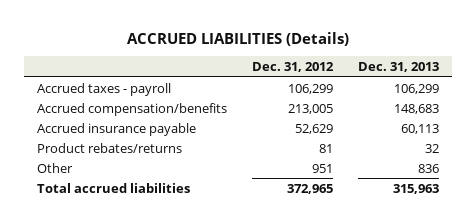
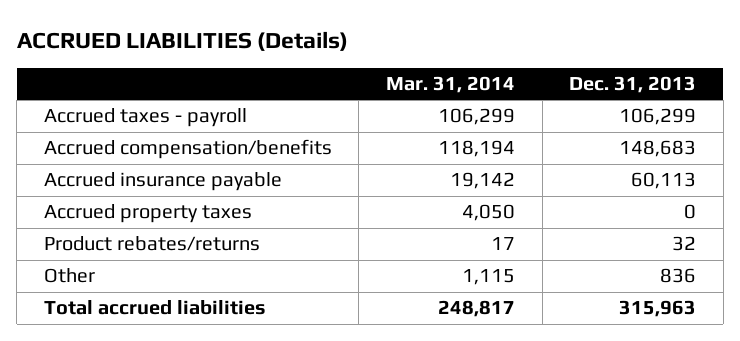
- | Dec. 31, 2012 | Dec. 31, 2013
+ | Mar. 31, 2014 | Dec. 31, 2013
+ Accrued property taxes | 4,050 | 0

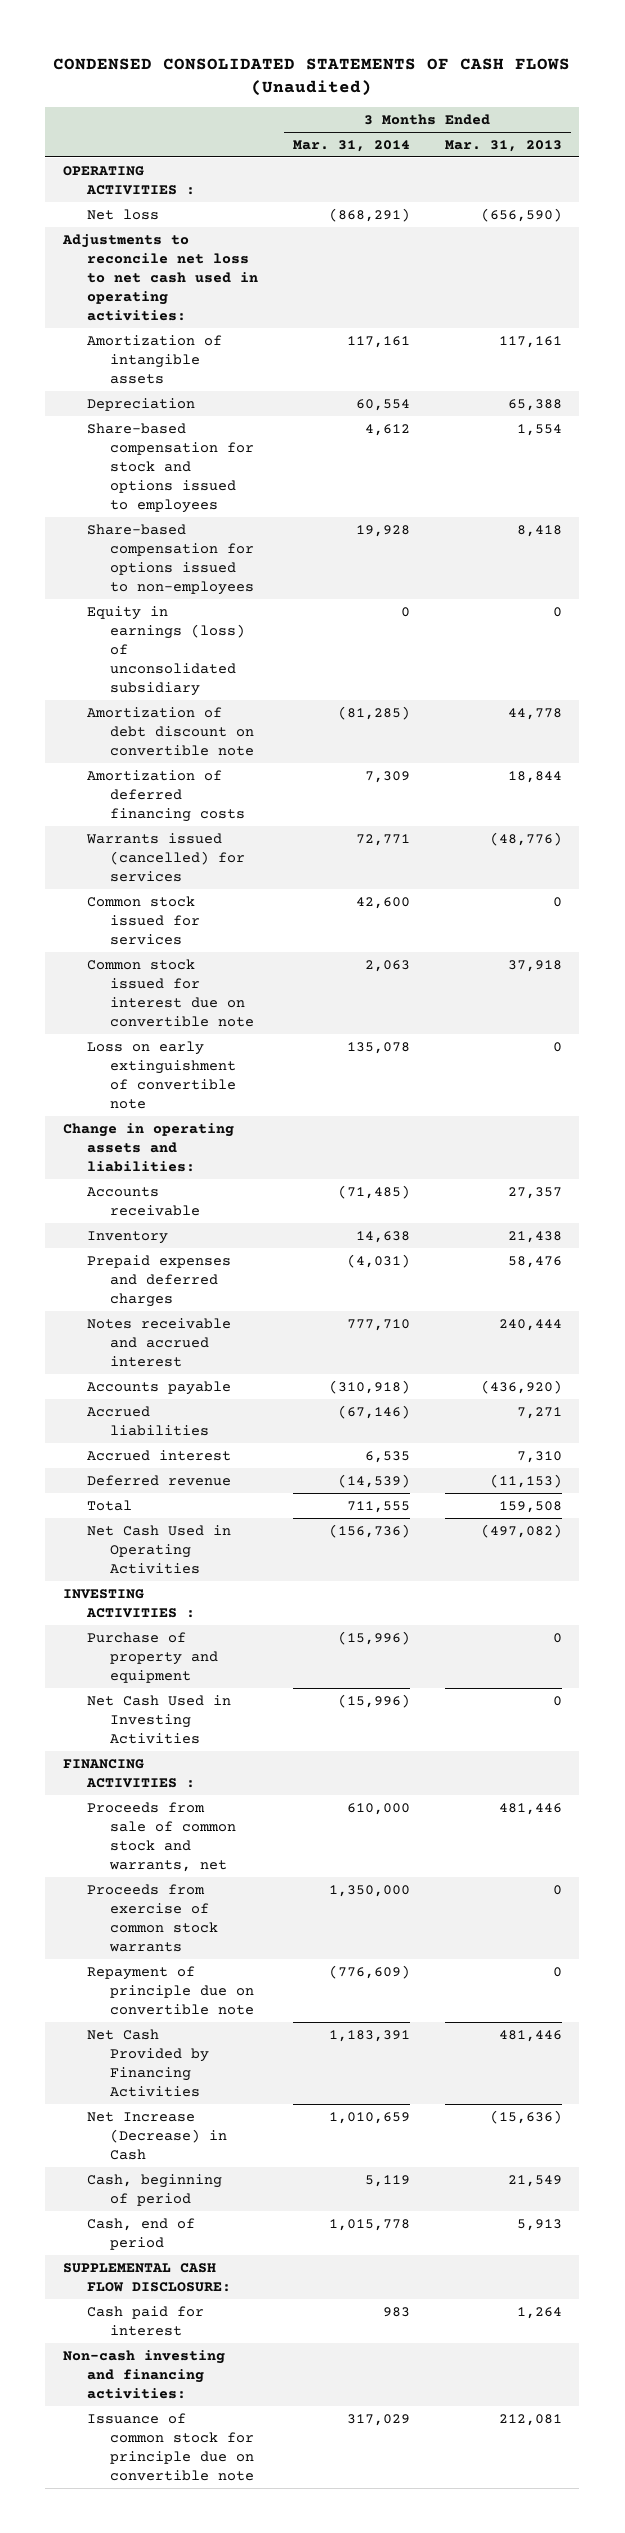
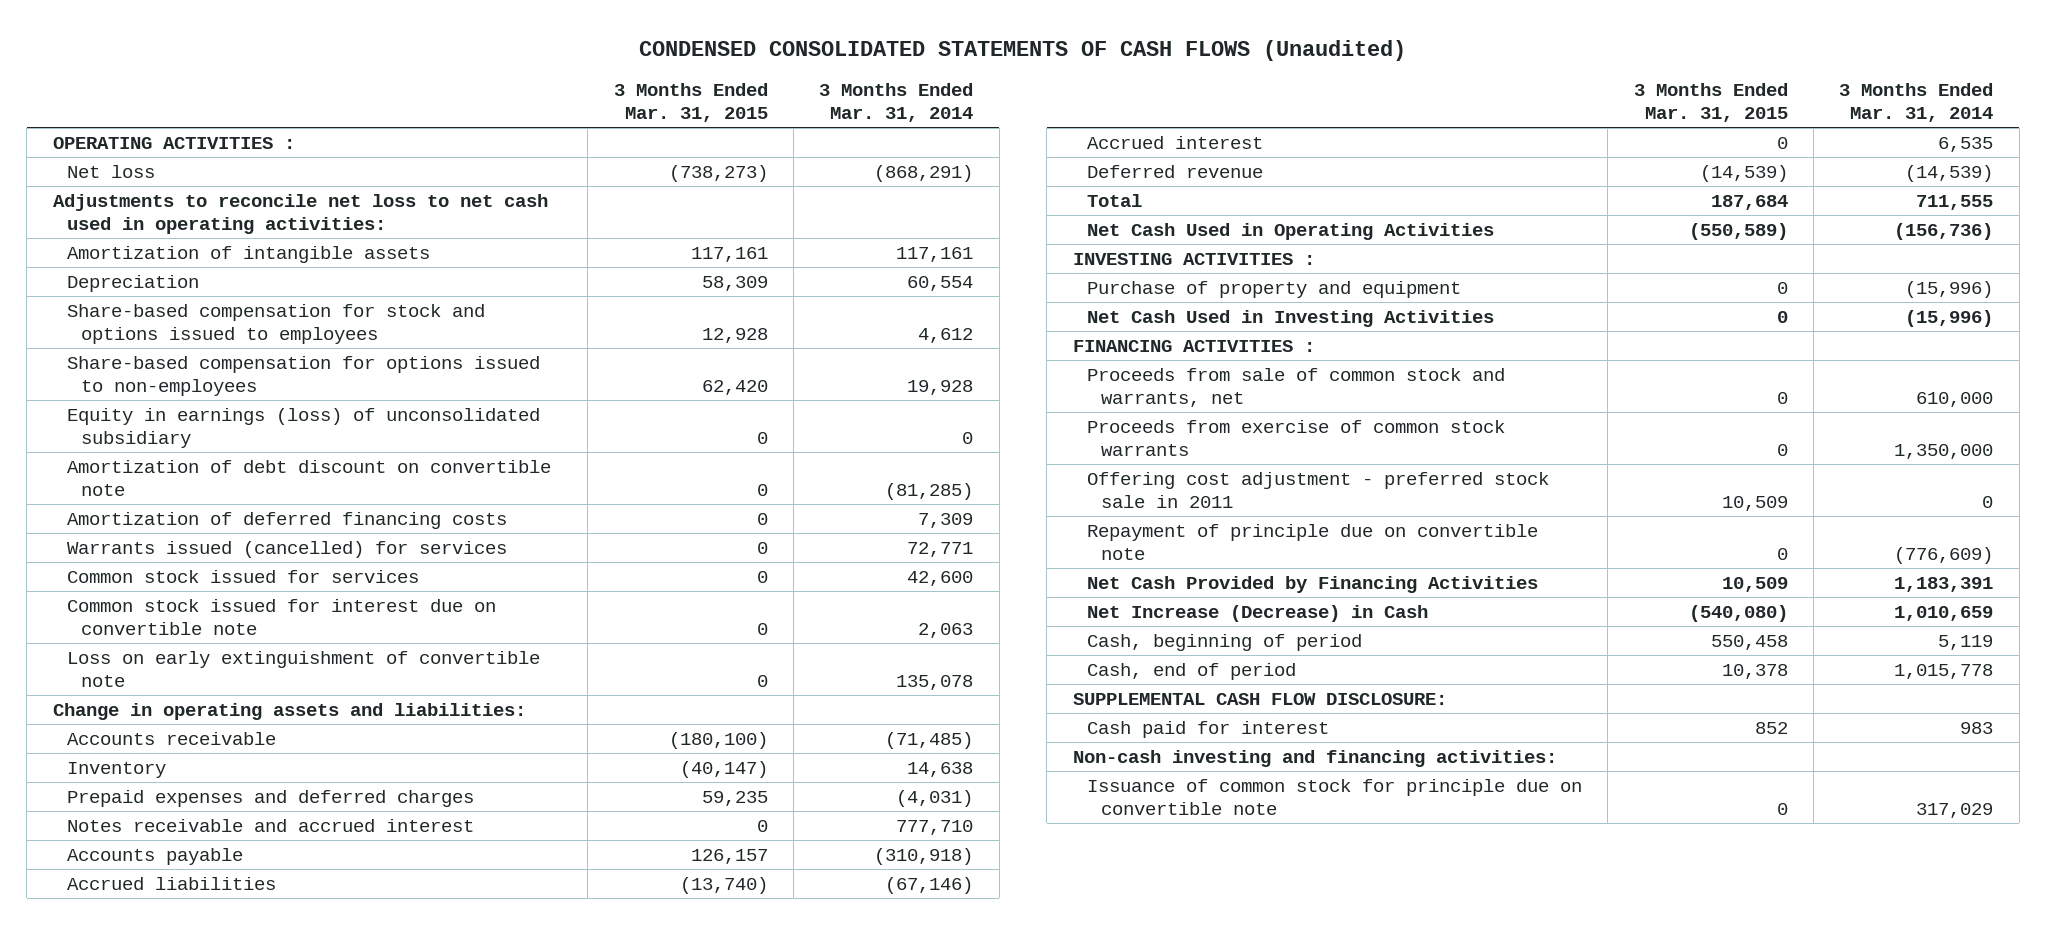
- | 3 Months Ended Mar. 31, 2014 | 3 Months Ended Mar. 31, 2013
+ | 3 Months Ended Mar. 31, 2015 | 3 Months Ended Mar. 31, 2014
+ Offering cost adjustment - preferred stock sale in 2011 | 10,509 | 0

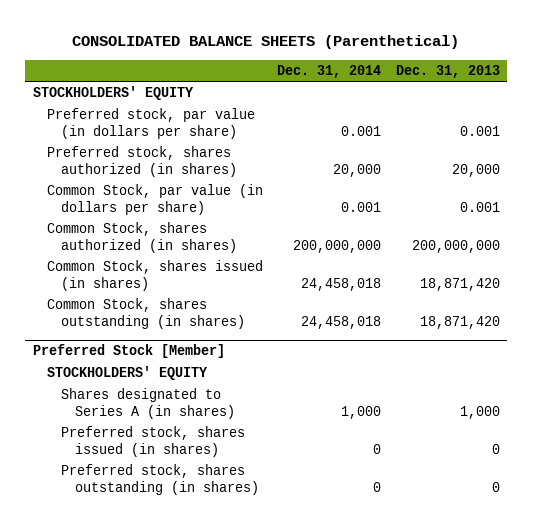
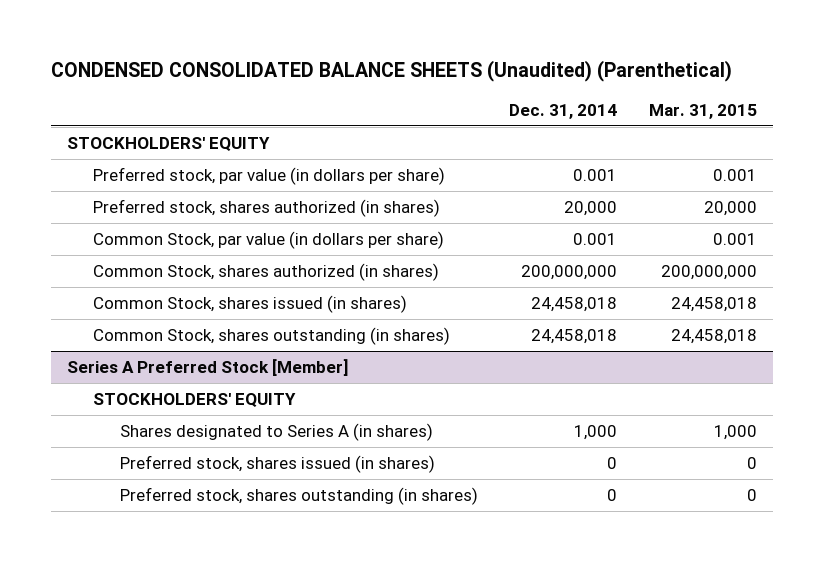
- CONSOLIDATED BALANCE SHEETS (Parenthetical)
+ CONDENSED CONSOLIDATED BALANCE SHEETS (Unaudited) (Parenthetical)
- | Dec. 31, 2014 | Dec. 31, 2013
+ | Dec. 31, 2014 | Mar. 31, 2015
- Preferred Stock [Member]
+ Series A Preferred Stock [Member]

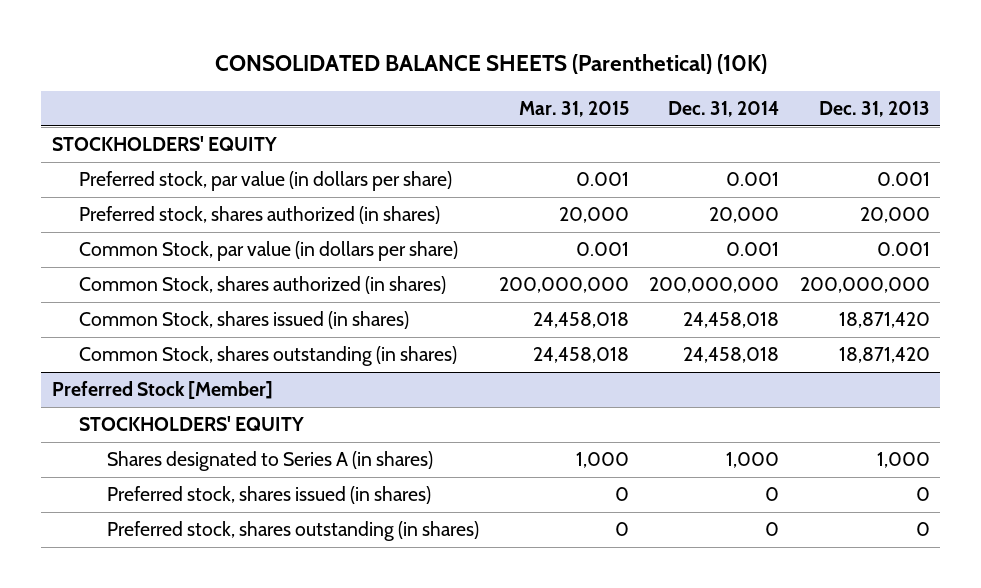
- CONDENSED CONSOLIDATED BALANCE SHEETS (Unaudited) (Parenthetical)
+ CONSOLIDATED BALANCE SHEETS (Parenthetical) (10K)
- | Dec. 31, 2014 | Mar. 31, 2015
+ | Mar. 31, 2015 | Dec. 31, 2014 | Dec. 31, 2013
- Series A Preferred Stock [Member]
+ Preferred Stock [Member]

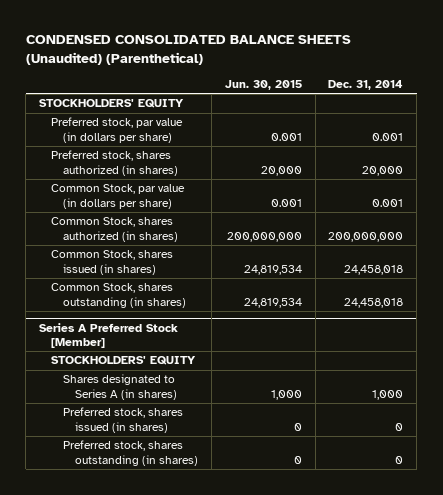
- CONSOLIDATED BALANCE SHEETS (Parenthetical) (10K)
+ CONDENSED CONSOLIDATED BALANCE SHEETS (Unaudited) (Parenthetical)
- | Mar. 31, 2015 | Dec. 31, 2014 | Dec. 31, 2013
+ | Jun. 30, 2015 | Dec. 31, 2014
- Preferred Stock [Member]
+ Series A Preferred Stock [Member]

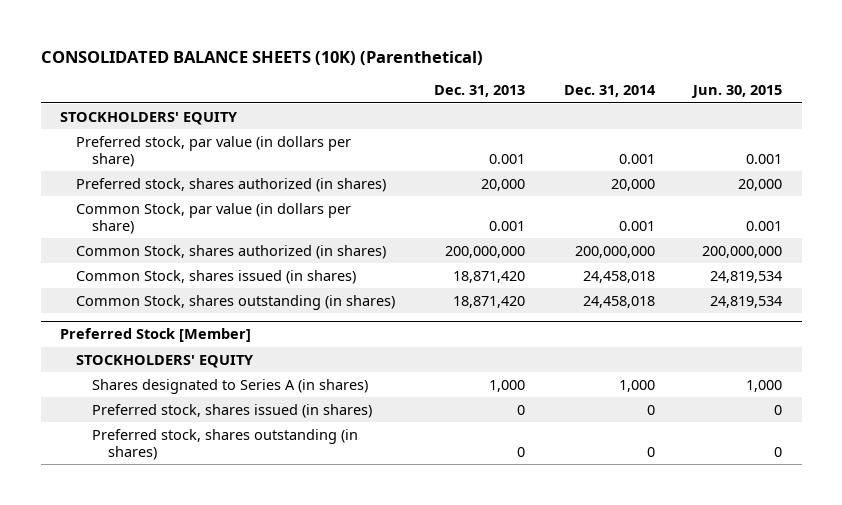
- CONDENSED CONSOLIDATED BALANCE SHEETS (Unaudited) (Parenthetical)
+ CONSOLIDATED BALANCE SHEETS (10K) (Parenthetical)
- | Jun. 30, 2015 | Dec. 31, 2014
+ | Dec. 31, 2013 | Dec. 31, 2014 | Jun. 30, 2015
- Series A Preferred Stock [Member]
+ Preferred Stock [Member]

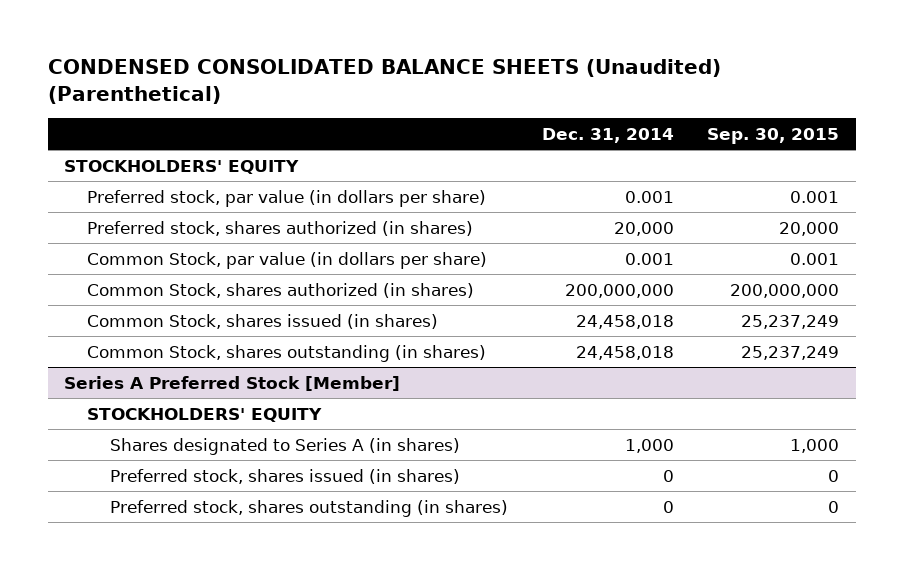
- CONSOLIDATED BALANCE SHEETS (10K) (Parenthetical)
+ CONDENSED CONSOLIDATED BALANCE SHEETS (Unaudited) (Parenthetical)
- | Dec. 31, 2013 | Dec. 31, 2014 | Jun. 30, 2015
+ | Dec. 31, 2014 | Sep. 30, 2015
- Preferred Stock [Member]
+ Series A Preferred Stock [Member]

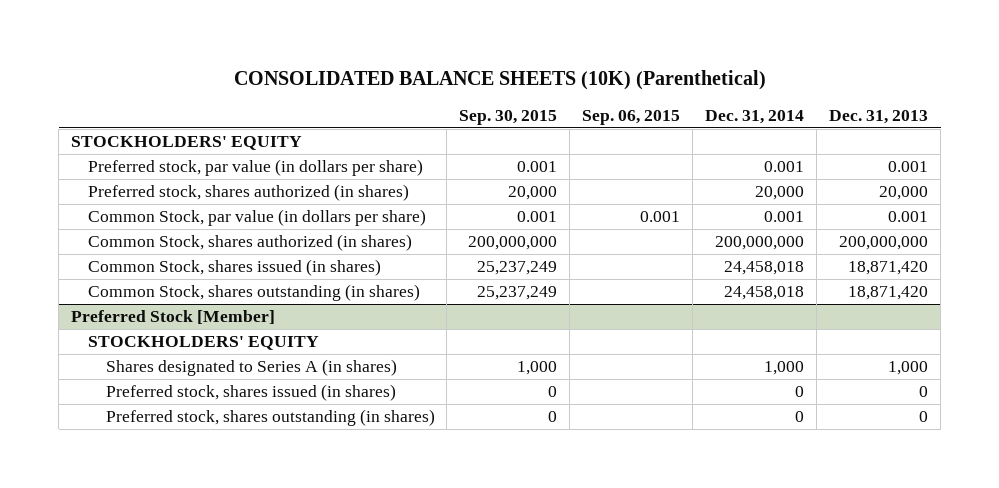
- CONDENSED CONSOLIDATED BALANCE SHEETS (Unaudited) (Parenthetical)
+ CONSOLIDATED BALANCE SHEETS (10K) (Parenthetical)
- | Dec. 31, 2014 | Sep. 30, 2015
+ | Sep. 30, 2015 | Sep. 06, 2015 | Dec. 31, 2014 | Dec. 31, 2013
- Series A Preferred Stock [Member]
+ Preferred Stock [Member]

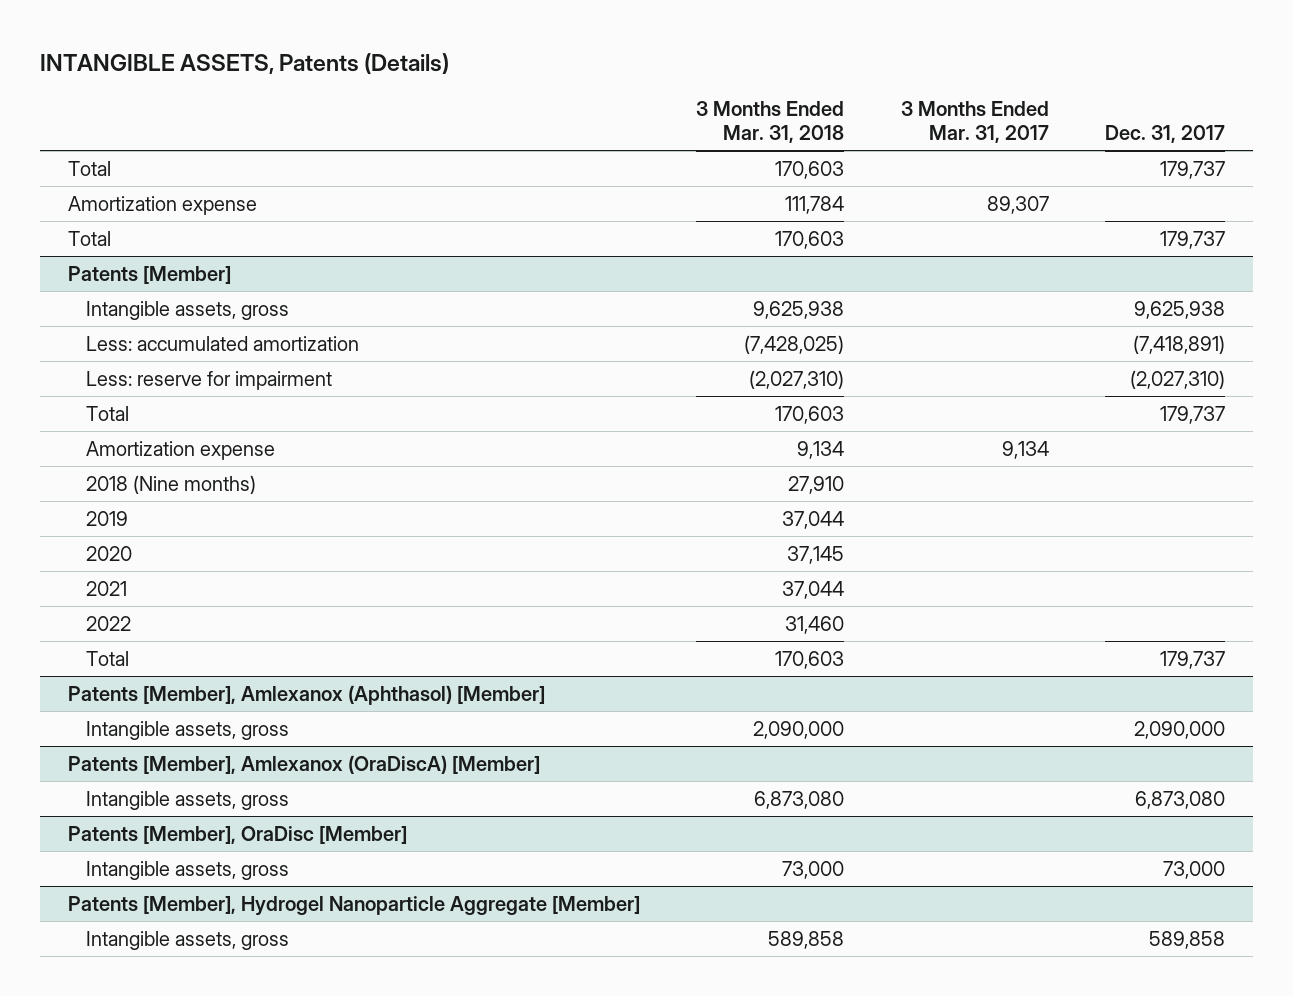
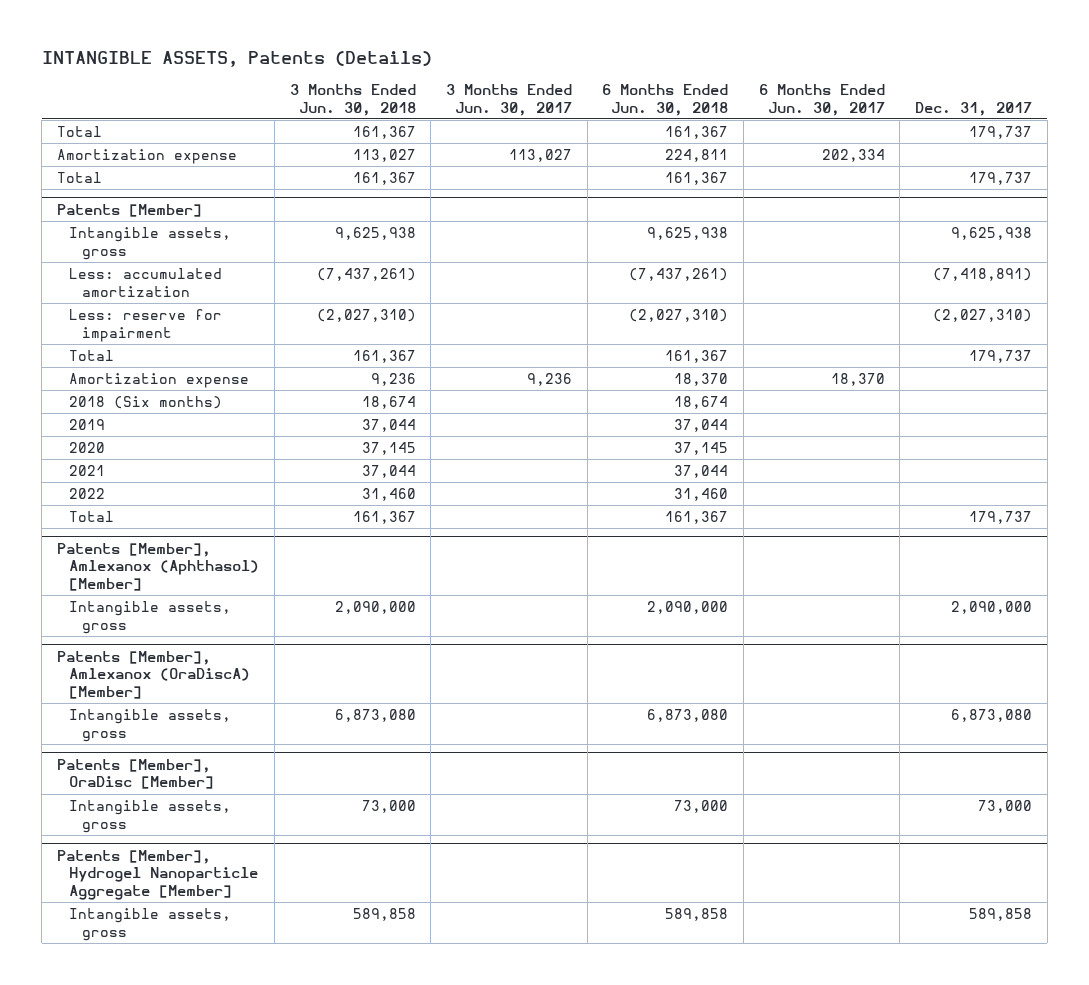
- | 3 Months Ended Mar. 31, 2018 | 3 Months Ended Mar. 31, 2017 | Dec. 31, 2017
+ | 3 Months Ended Jun. 30, 2018 | 3 Months Ended Jun. 30, 2017 | 6 Months Ended Jun. 30, 2018 | 6 Months Ended Jun. 30, 2017 | Dec. 31, 2017
@ Patents [Member]
- 2018 (Nine months) | 27,910 | |
+ 2018 (Six months) | 18,674 | | 18,674 | |

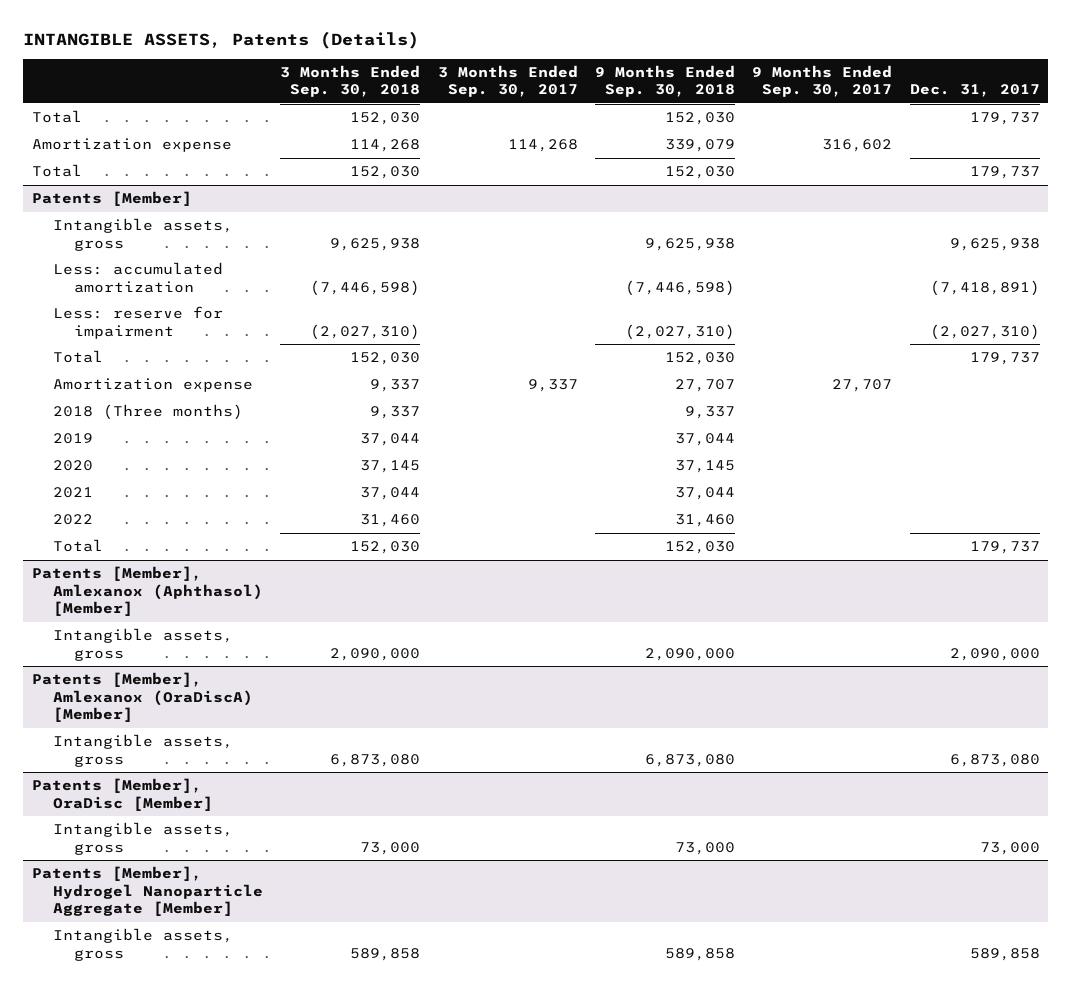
- | 3 Months Ended Jun. 30, 2018 | 3 Months Ended Jun. 30, 2017 | 6 Months Ended Jun. 30, 2018 | 6 Months Ended Jun. 30, 2017 | Dec. 31, 2017
+ | 3 Months Ended Sep. 30, 2018 | 3 Months Ended Sep. 30, 2017 | 9 Months Ended Sep. 30, 2018 | 9 Months Ended Sep. 30, 2017 | Dec. 31, 2017
@ Patents [Member]
- 2018 (Six months) | 18,674 | | 18,674 | |
+ 2018 (Three months) | 9,337 | | 9,337 | |

